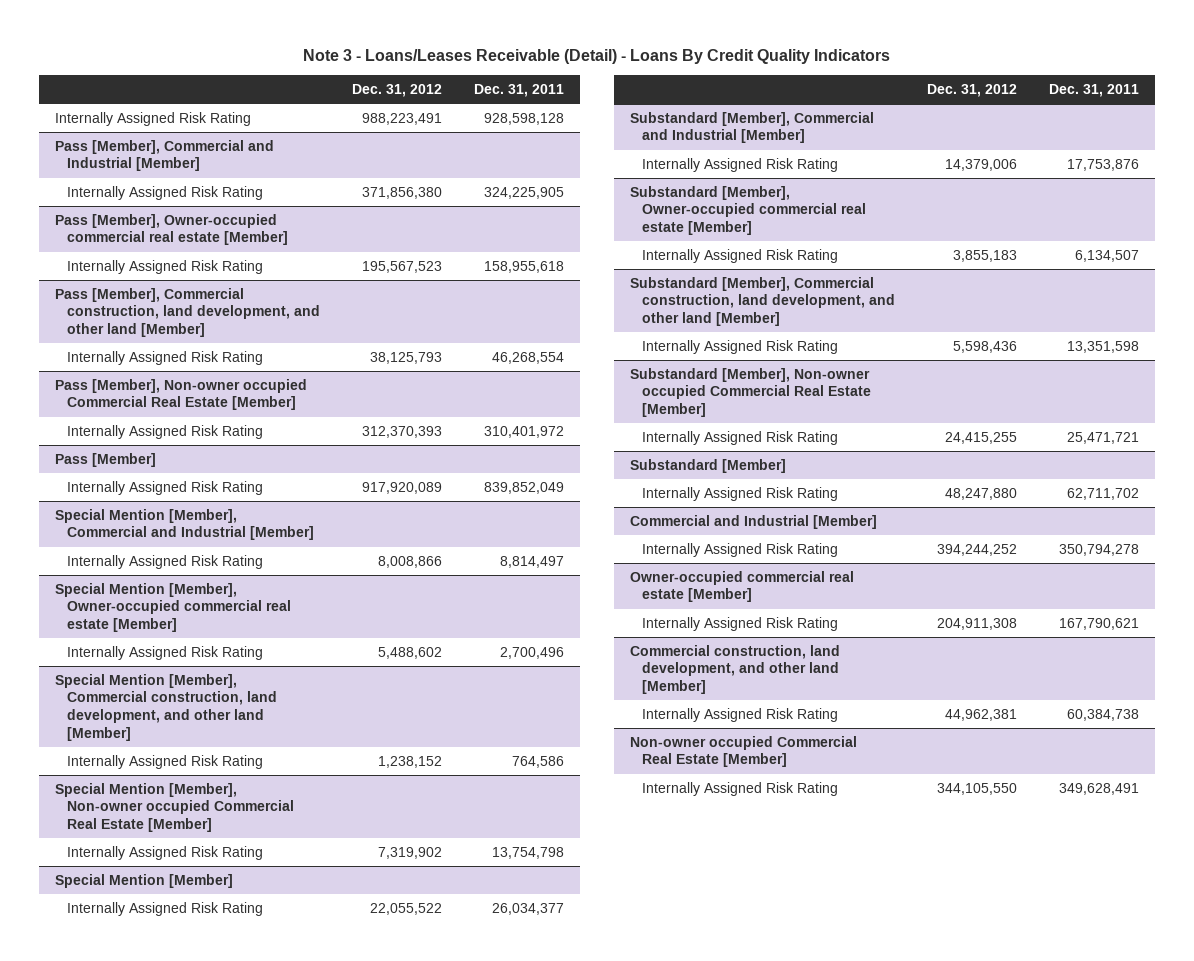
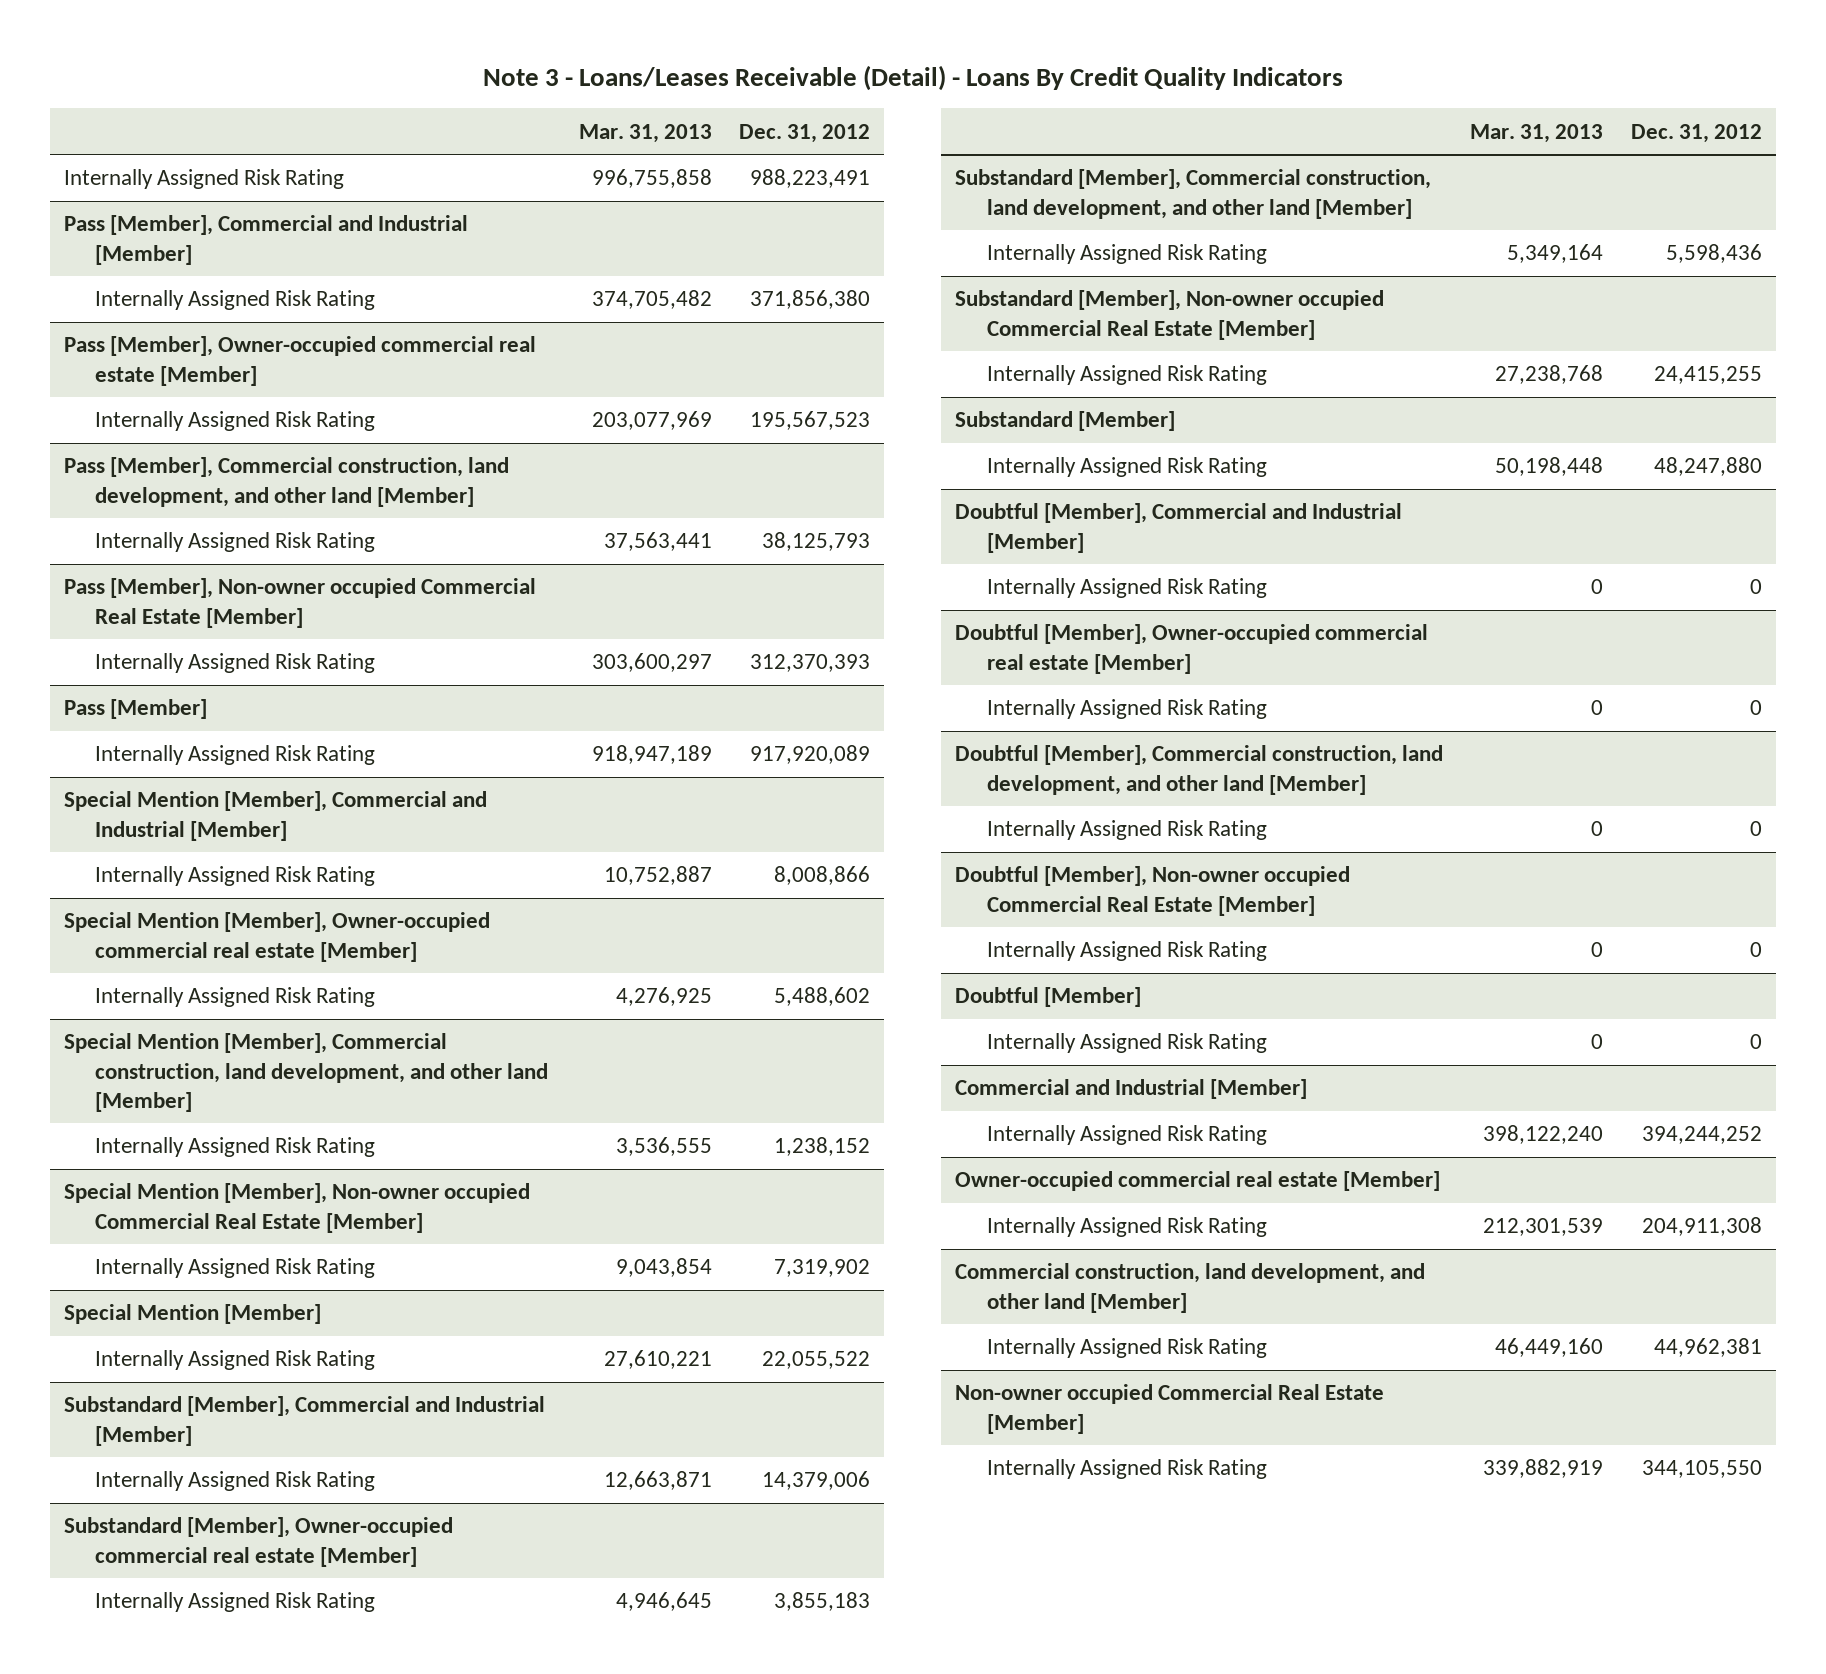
- | Dec. 31, 2012 | Dec. 31, 2011
+ | Mar. 31, 2013 | Dec. 31, 2012
+ Doubtful [Member], Commercial and Industrial [Member]
+ Internally Assigned Risk Rating | 0 | 0
+ Doubtful [Member], Owner-occupied commercial real estate [Member]
+ Internally Assigned Risk Rating | 0 | 0
+ Doubtful [Member], Commercial construction, land development, and other land [Member]
+ Internally Assigned Risk Rating | 0 | 0
+ Doubtful [Member], Non-owner occupied Commercial Real Estate [Member]
+ Internally Assigned Risk Rating | 0 | 0
+ Doubtful [Member]
+ Internally Assigned Risk Rating | 0 | 0

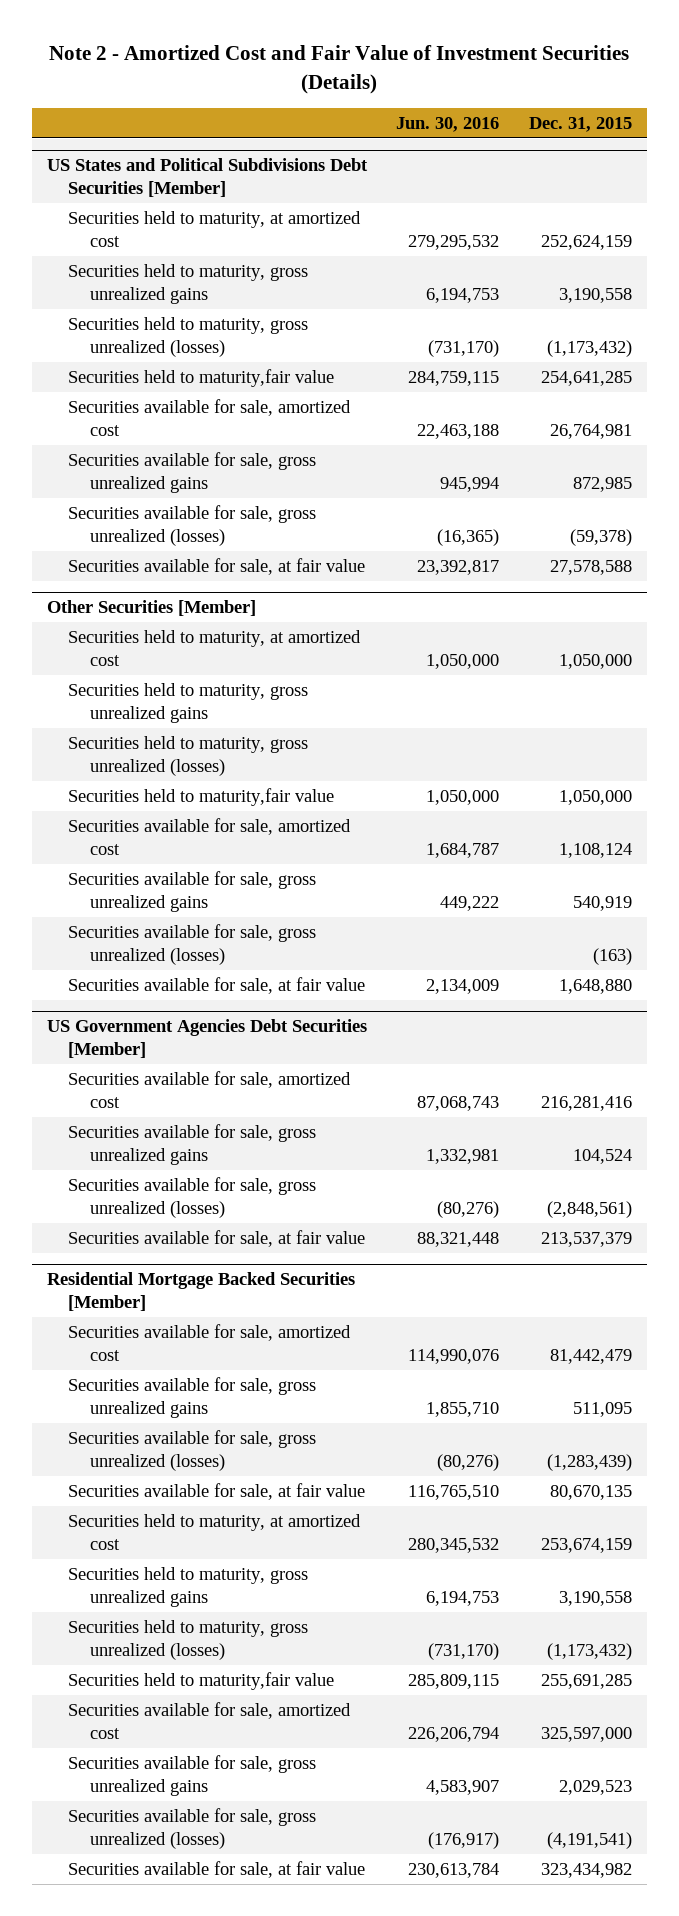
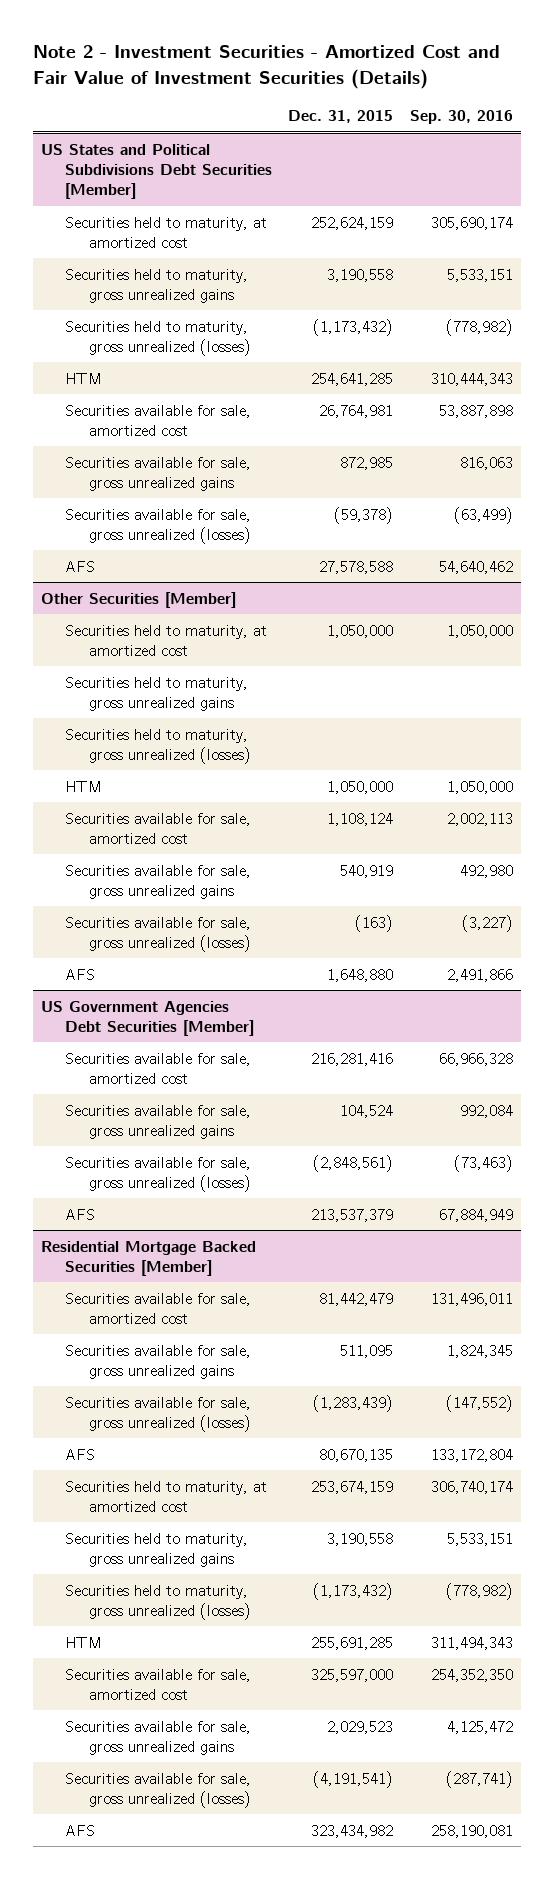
- Note 2 - Amortized Cost and Fair Value of Investment Securities (Details)
+ Note 2 - Investment Securities - Amortized Cost and Fair Value of Investment Securities (Details)
- | Jun. 30, 2016 | Dec. 31, 2015
+ | Dec. 31, 2015 | Sep. 30, 2016
@ US States and Political Subdivisions Debt Securities [Member]
- Securities held to maturity,fair value | 284,759,115 | 254,641,285
+ HTM | 254,641,285 | 310,444,343
- Securities available for sale, at fair value | 23,392,817 | 27,578,588
+ AFS | 27,578,588 | 54,640,462
@ Other Securities [Member]
- Securities held to maturity,fair value | 1,050,000 | 1,050,000
+ HTM | 1,050,000 | 1,050,000
- Securities available for sale, at fair value | 2,134,009 | 1,648,880
+ AFS | 1,648,880 | 2,491,866
@ US Government Agencies Debt Securities [Member]
- Securities available for sale, at fair value | 88,321,448 | 213,537,379
+ AFS | 213,537,379 | 67,884,949
@ Residential Mortgage Backed Securities [Member]
- Securities available for sale, at fair value | 116,765,510 | 80,670,135
+ AFS | 80,670,135 | 133,172,804
- Securities held to maturity,fair value | 285,809,115 | 255,691,285
+ HTM | 255,691,285 | 311,494,343
- Securities available for sale, at fair value | 230,613,784 | 323,434,982
+ AFS | 323,434,982 | 258,190,081

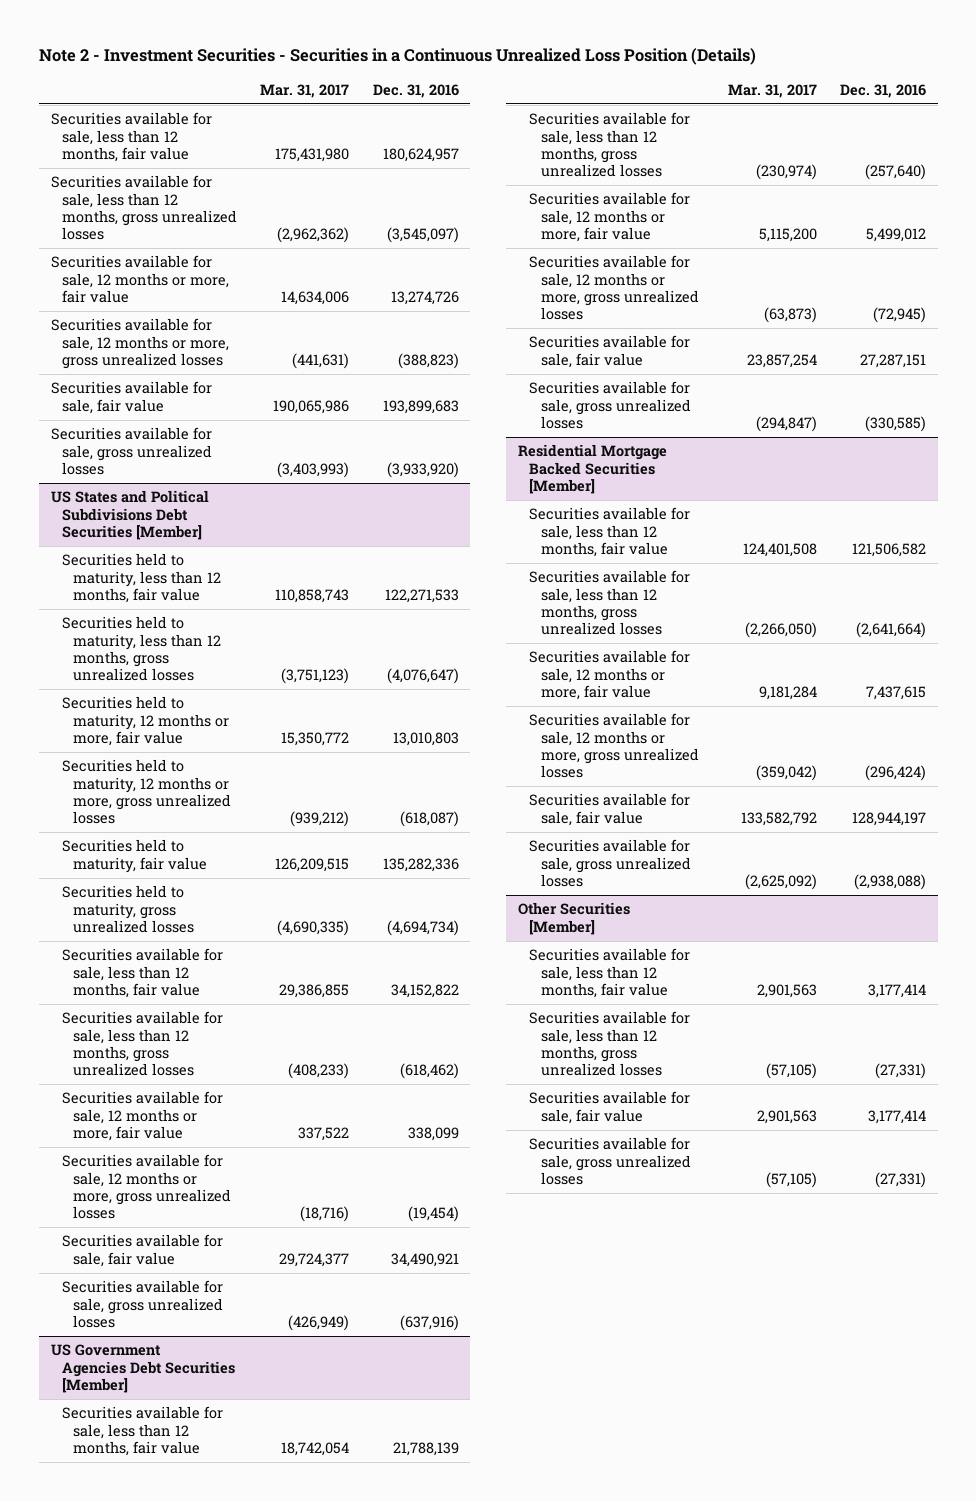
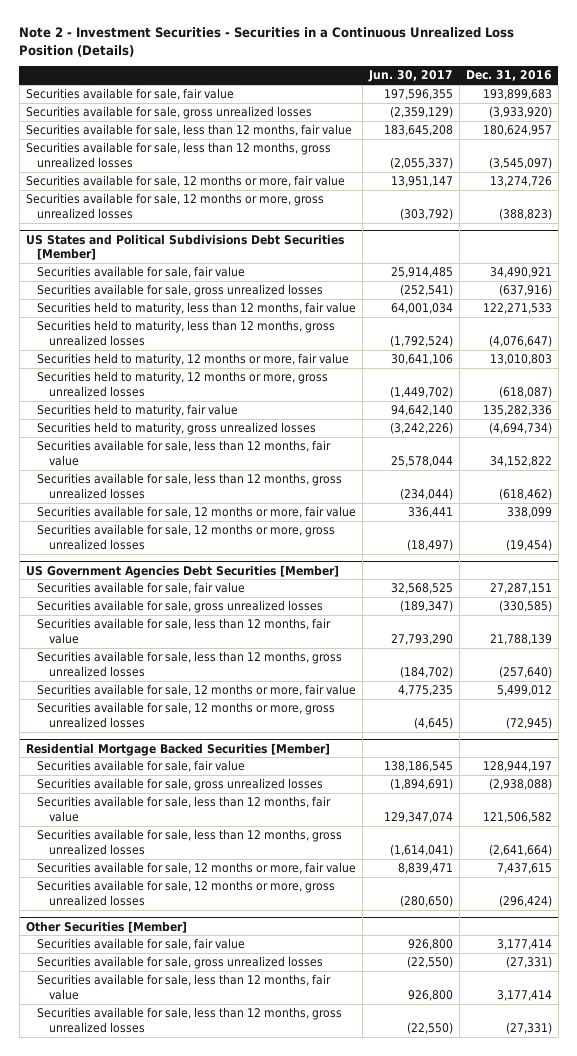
- | Mar. 31, 2017 | Dec. 31, 2016
+ | Jun. 30, 2017 | Dec. 31, 2016
moved up: Securities available for sale, fair value | 197,596,355 | 193,899,683
moved up: Securities available for sale, gross unrealized losses | (2,359,129) | (3,933,920)
@ US States and Political Subdivisions Debt Securities [Member]
moved up: Securities available for sale, fair value | 25,914,485 | 34,490,921
moved up: Securities available for sale, gross unrealized losses | (252,541) | (637,916)
@ US Government Agencies Debt Securities [Member]
moved up: Securities available for sale, fair value | 32,568,525 | 27,287,151
moved up: Securities available for sale, gross unrealized losses | (189,347) | (330,585)
@ Residential Mortgage Backed Securities [Member]
moved up: Securities available for sale, fair value | 138,186,545 | 128,944,197
moved up: Securities available for sale, gross unrealized losses | (1,894,691) | (2,938,088)
@ Other Securities [Member]
moved down: Securities available for sale, less than 12 months, fair value | 926,800 | 3,177,414
moved down: Securities available for sale, less than 12 months, gross unrealized losses | (22,550) | (27,331)

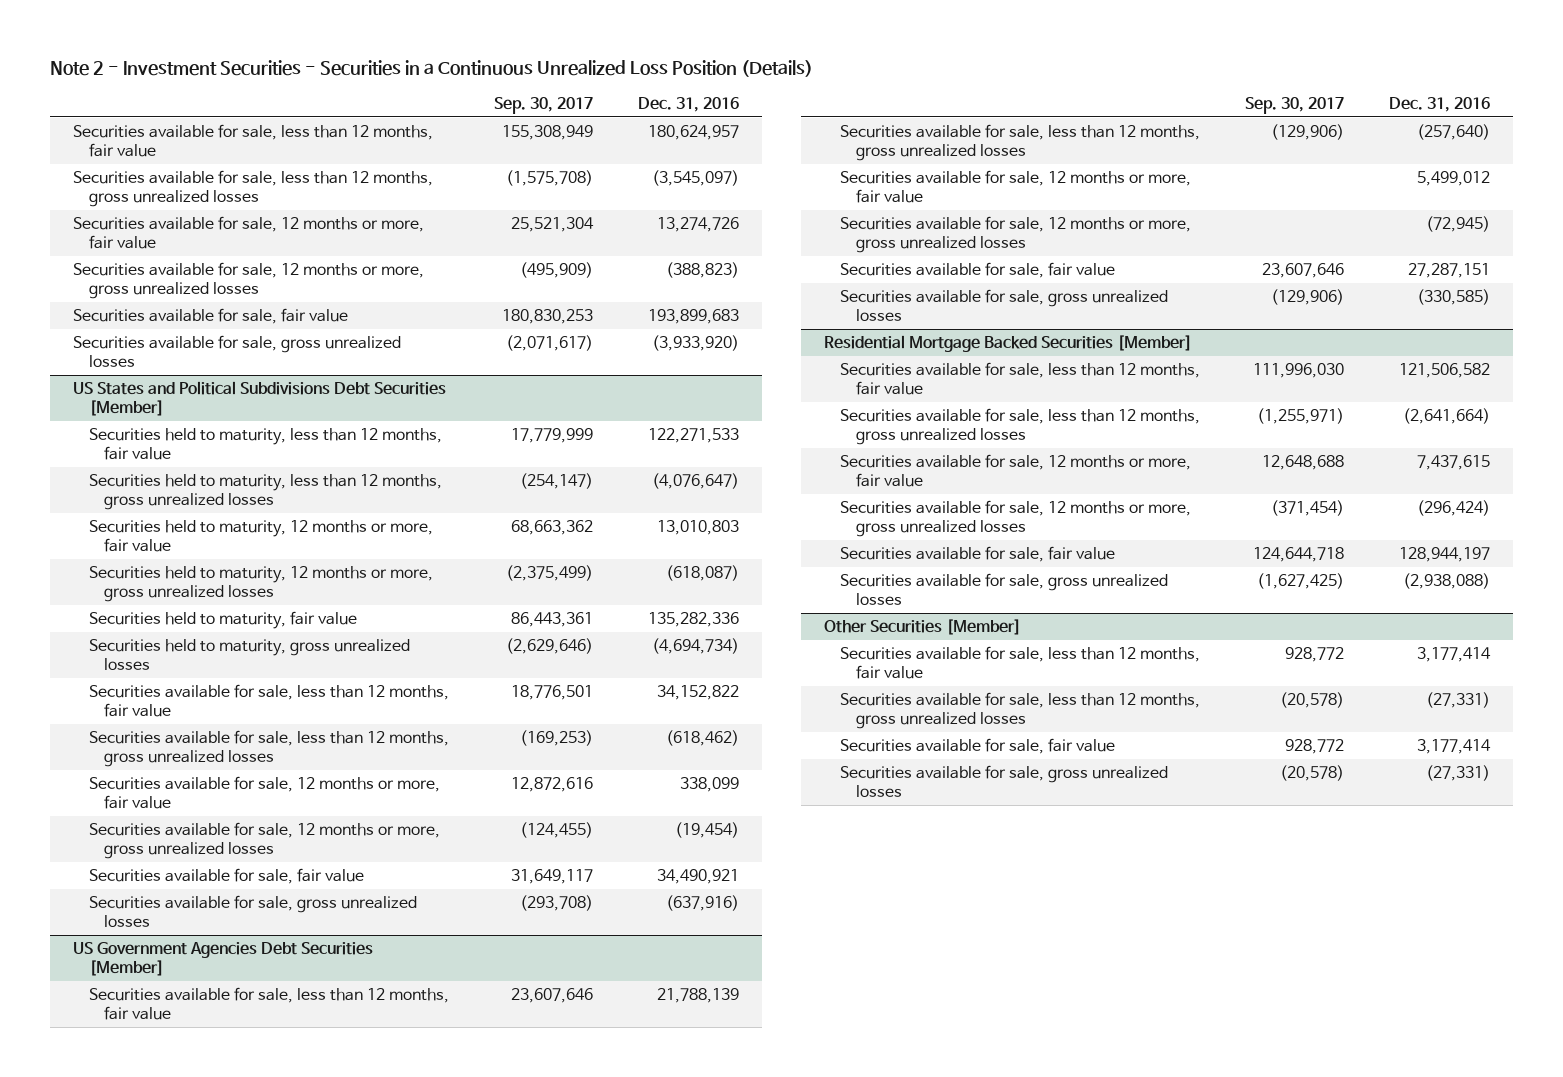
- | Jun. 30, 2017 | Dec. 31, 2016
+ | Sep. 30, 2017 | Dec. 31, 2016
moved down: Securities available for sale, fair value | 180,830,253 | 193,899,683
moved down: Securities available for sale, gross unrealized losses | (2,071,617) | (3,933,920)
@ US States and Political Subdivisions Debt Securities [Member]
moved down: Securities available for sale, fair value | 31,649,117 | 34,490,921
moved down: Securities available for sale, gross unrealized losses | (293,708) | (637,916)
@ US Government Agencies Debt Securities [Member]
moved down: Securities available for sale, fair value | 23,607,646 | 27,287,151
moved down: Securities available for sale, gross unrealized losses | (129,906) | (330,585)
@ Residential Mortgage Backed Securities [Member]
moved down: Securities available for sale, fair value | 124,644,718 | 128,944,197
moved down: Securities available for sale, gross unrealized losses | (1,627,425) | (2,938,088)
@ Other Securities [Member]
moved down: Securities available for sale, fair value | 928,772 | 3,177,414
moved down: Securities available for sale, gross unrealized losses | (20,578) | (27,331)

